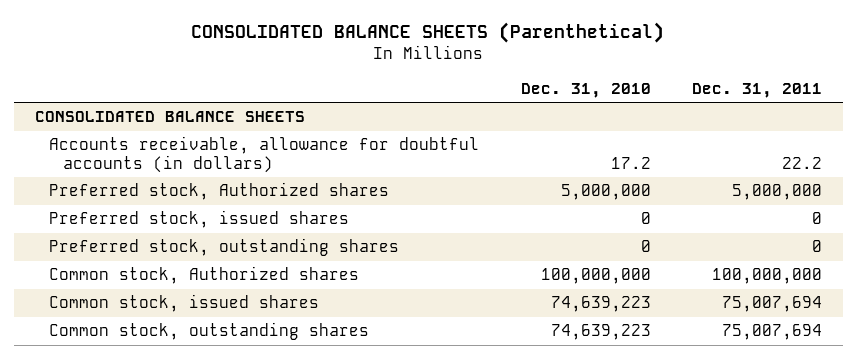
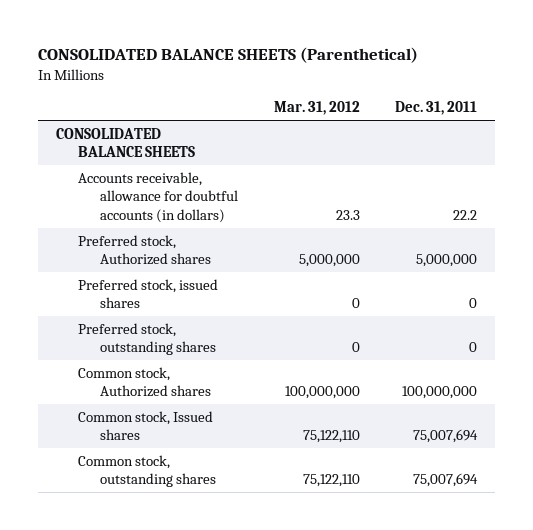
- | Dec. 31, 2010 | Dec. 31, 2011
+ | Mar. 31, 2012 | Dec. 31, 2011
- Common stock, issued shares | 74,639,223 | 75,007,694
+ Common stock, Issued shares | 75,122,110 | 75,007,694

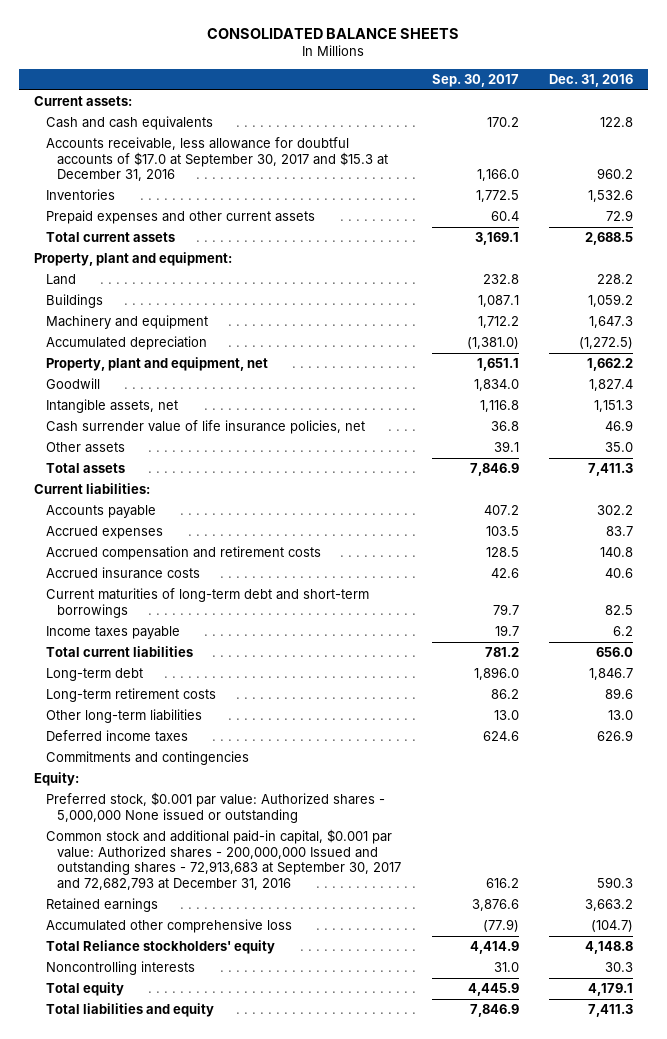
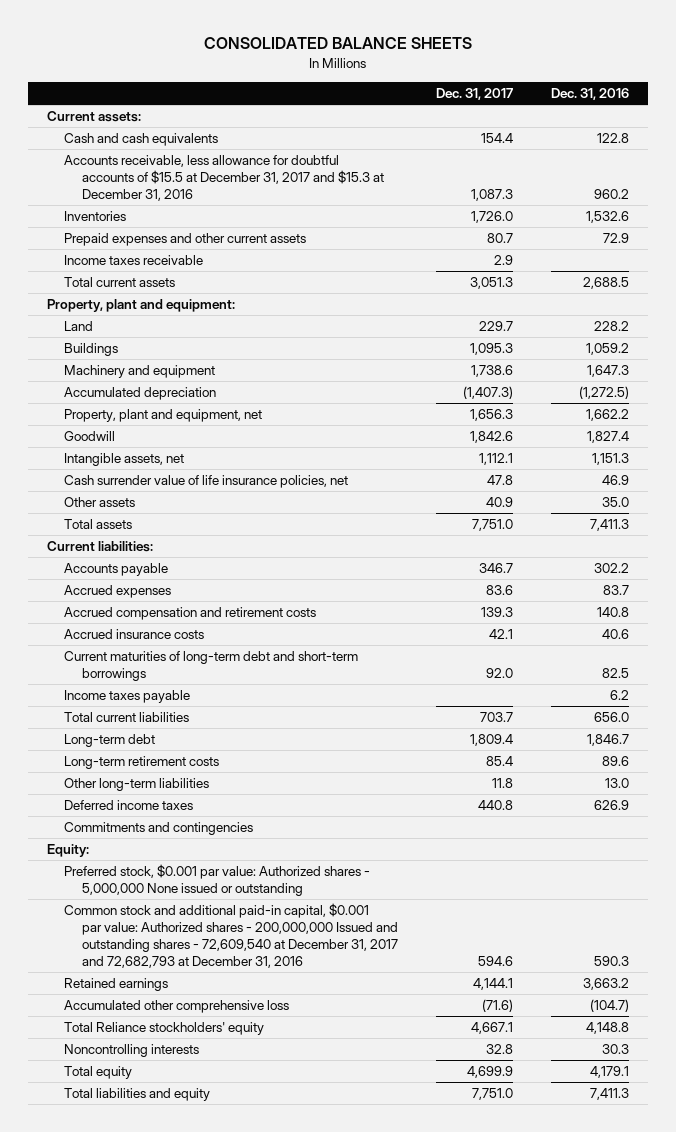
- | Sep. 30, 2017 | Dec. 31, 2016
+ | Dec. 31, 2017 | Dec. 31, 2016
- Accounts receivable, less allowance for doubtful accounts of $17.0 at September 30, 2017 and $15.3 at December 31, 2016 | 1,166.0 | 960.2
+ Accounts receivable, less allowance for doubtful accounts of $15.5 at December 31, 2017 and $15.3 at December 31, 2016 | 1,087.3 | 960.2
+ Income taxes receivable | 2.9 |
- Common stock and additional paid-in capital, $0.001 par value: Authorized shares - 200,000,000 Issued and outstanding shares - 72,913,683 at September 30, 2017 and 72,682,793 at December 31, 2016 | 616.2 | 590.3
+ Common stock and additional paid-in capital, $0.001 par value: Authorized shares - 200,000,000 Issued and outstanding shares - 72,609,540 at December 31, 2017 and 72,682,793 at December 31, 2016 | 594.6 | 590.3

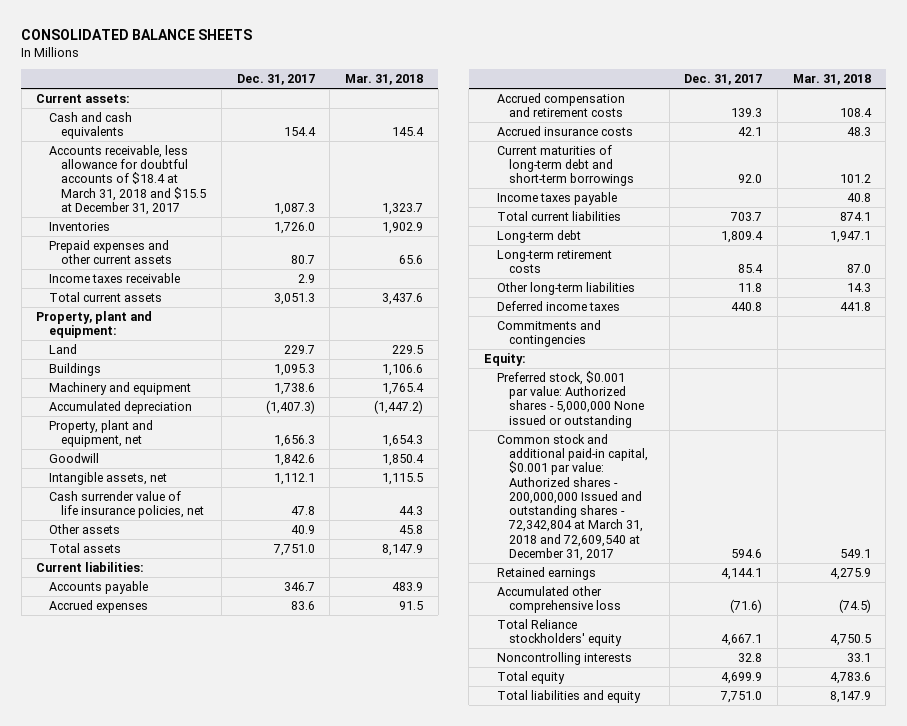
- | Dec. 31, 2017 | Dec. 31, 2016
+ | Dec. 31, 2017 | Mar. 31, 2018
- Accounts receivable, less allowance for doubtful accounts of $15.5 at December 31, 2017 and $15.3 at December 31, 2016 | 1,087.3 | 960.2
+ Accounts receivable, less allowance for doubtful accounts of $18.4 at March 31, 2018 and $15.5 at December 31, 2017 | 1,087.3 | 1,323.7
- Common stock and additional paid-in capital, $0.001 par value: Authorized shares - 200,000,000 Issued and outstanding shares - 72,609,540 at December 31, 2017 and 72,682,793 at December 31, 2016 | 594.6 | 590.3
+ Common stock and additional paid-in capital, $0.001 par value: Authorized shares - 200,000,000 Issued and outstanding shares - 72,342,804 at March 31, 2018 and 72,609,540 at December 31, 2017 | 594.6 | 549.1

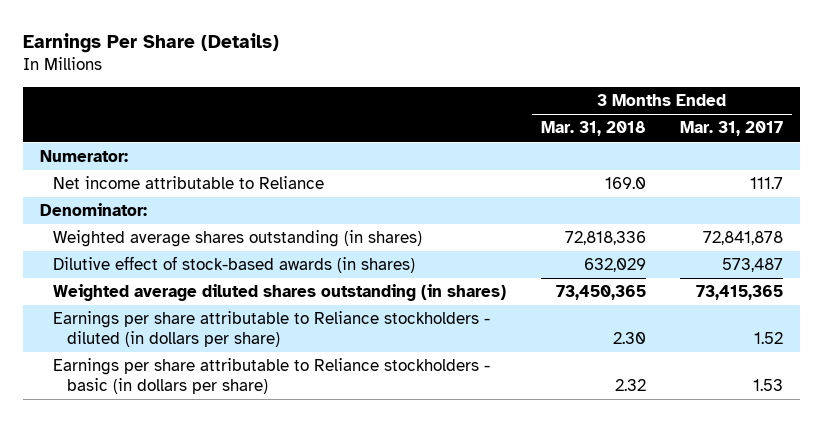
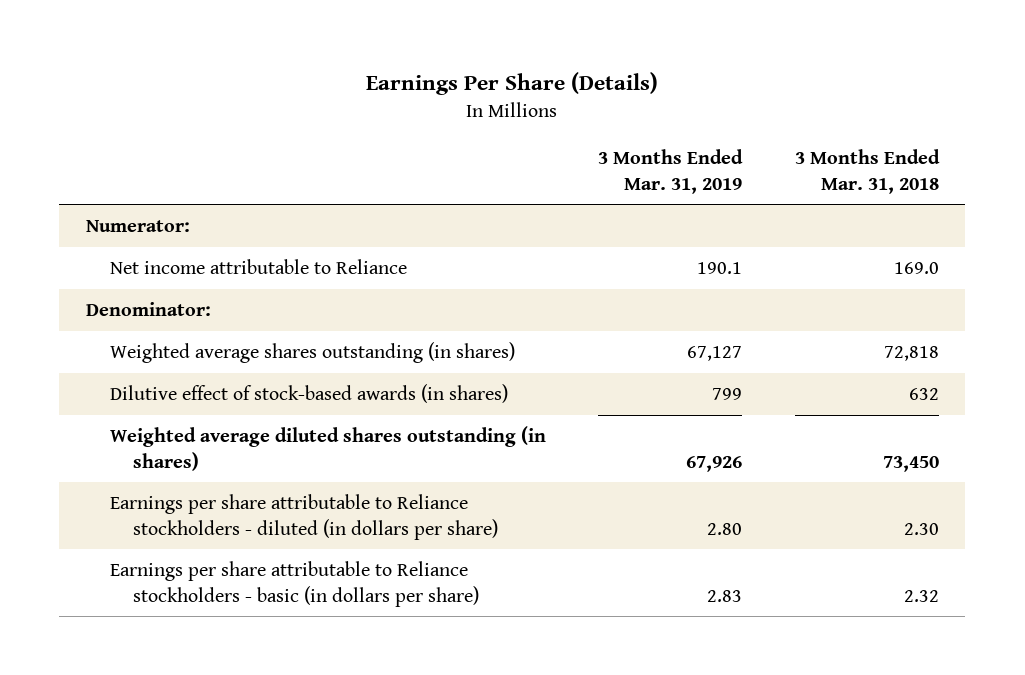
- | 3 Months Ended Mar. 31, 2018 | 3 Months Ended Mar. 31, 2017
+ | 3 Months Ended Mar. 31, 2019 | 3 Months Ended Mar. 31, 2018
- Weighted average shares outstanding (in shares) | 72,818,336 | 72,841,878
- Dilutive effect of stock-based awards (in shares) | 632,029 | 573,487
- Weighted average diluted shares outstanding (in shares) | 73,450,365 | 73,415,365
+ Weighted average shares outstanding (in shares) | 67,127 | 72,818
+ Dilutive effect of stock-based awards (in shares) | 799 | 632
+ Weighted average diluted shares outstanding (in shares) | 67,926 | 73,450

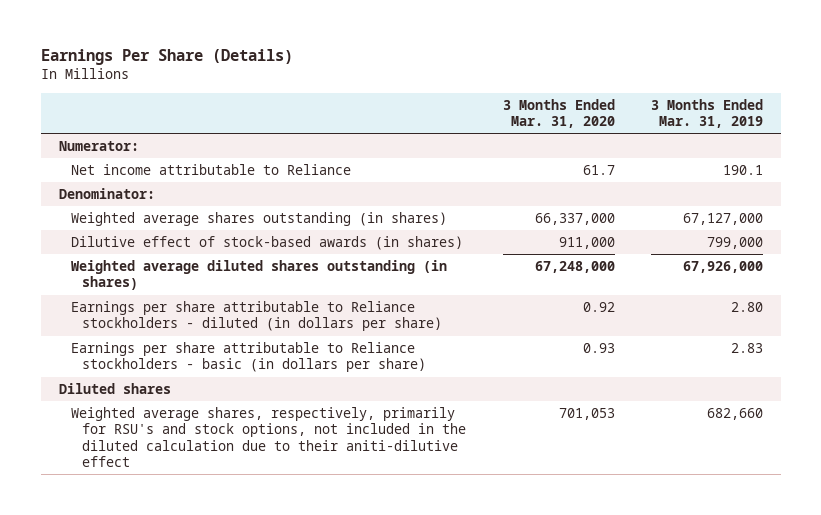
- | 3 Months Ended Mar. 31, 2019 | 3 Months Ended Mar. 31, 2018
+ | 3 Months Ended Mar. 31, 2020 | 3 Months Ended Mar. 31, 2019
- Weighted average shares outstanding (in shares) | 67,127 | 72,818
- Dilutive effect of stock-based awards (in shares) | 799 | 632
- Weighted average diluted shares outstanding (in shares) | 67,926 | 73,450
+ Weighted average shares outstanding (in shares) | 66,337,000 | 67,127,000
+ Dilutive effect of stock-based awards (in shares) | 911,000 | 799,000
+ Weighted average diluted shares outstanding (in shares) | 67,248,000 | 67,926,000
+ Diluted shares
+ Weighted average shares, respectively, primarily for RSU's and stock options, not included in the diluted calculation due to their aniti-dilutive effect | 701,053 | 682,660

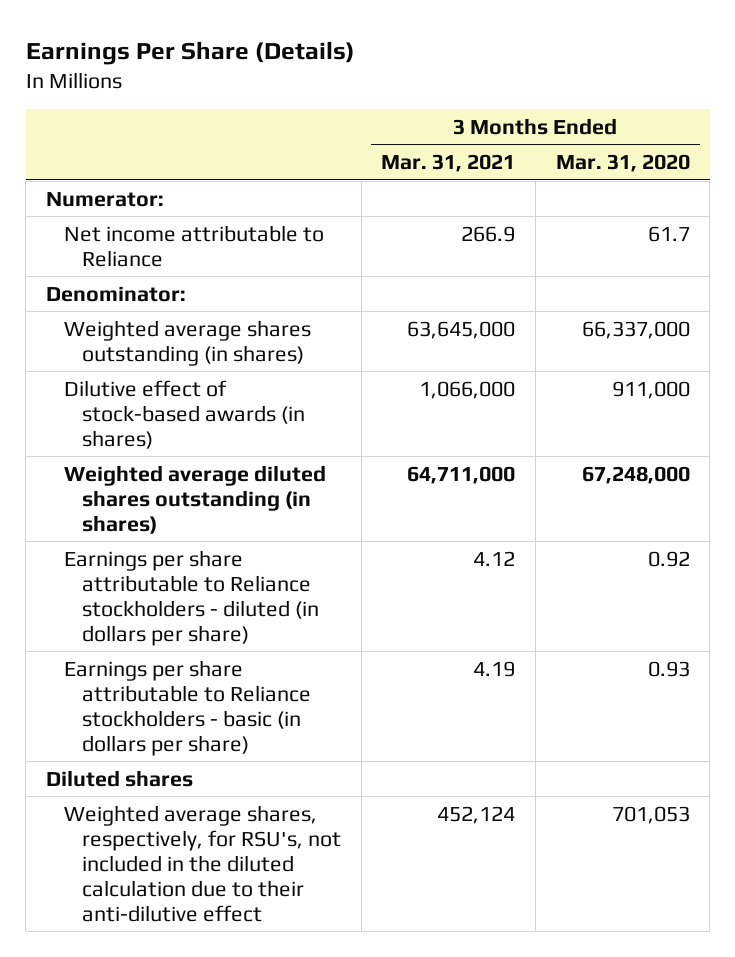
- | 3 Months Ended Mar. 31, 2020 | 3 Months Ended Mar. 31, 2019
+ | 3 Months Ended Mar. 31, 2021 | 3 Months Ended Mar. 31, 2020
- Weighted average shares, respectively, primarily for RSU's and stock options, not included in the diluted calculation due to their aniti-dilutive effect | 701,053 | 682,660
+ Weighted average shares, respectively, for RSU's, not included in the diluted calculation due to their anti-dilutive effect | 452,124 | 701,053

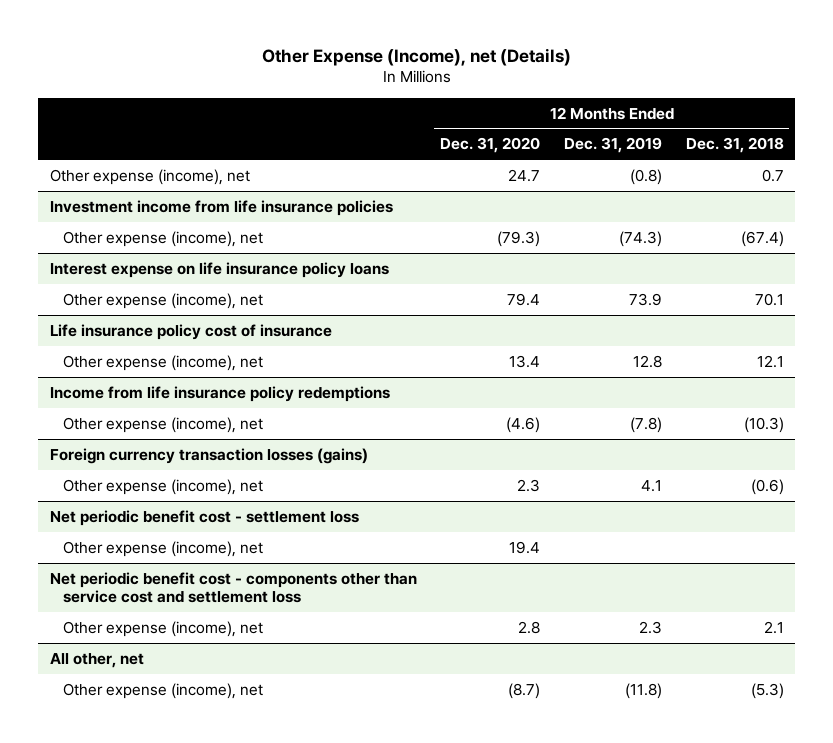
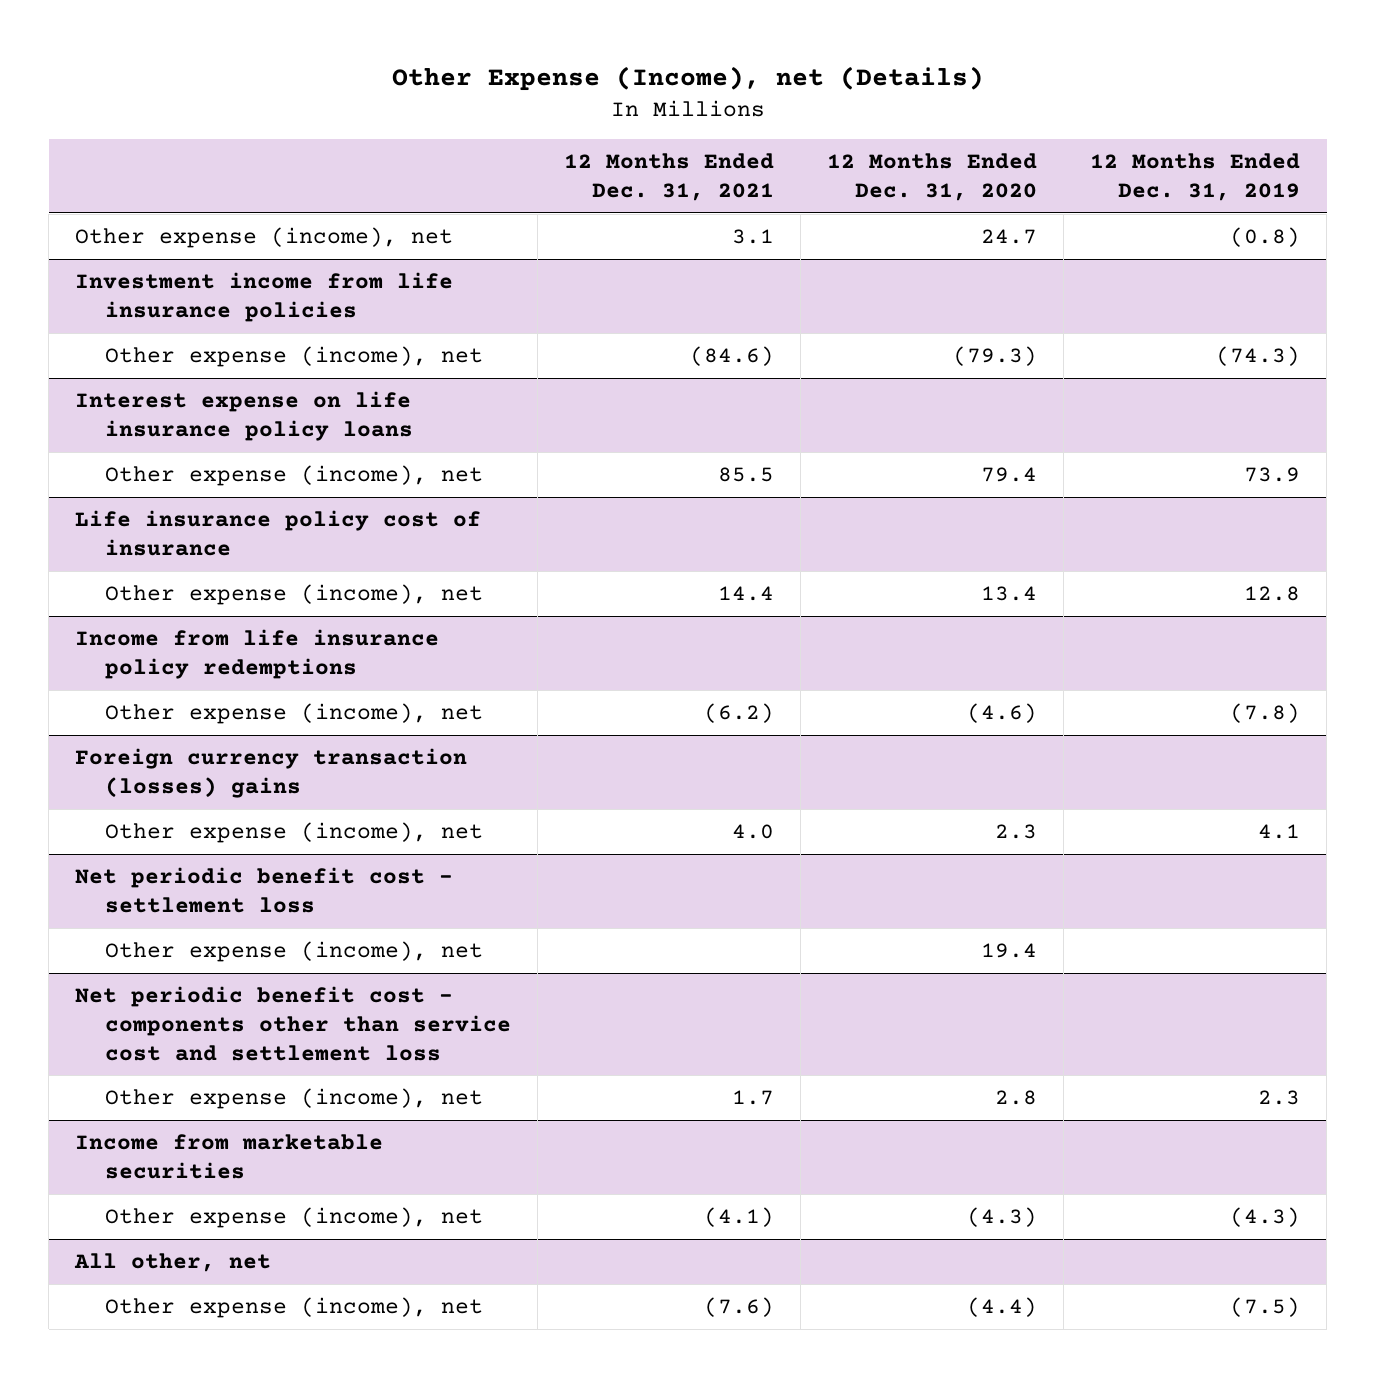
- | 12 Months Ended Dec. 31, 2020 | 12 Months Ended Dec. 31, 2019 | 12 Months Ended Dec. 31, 2018
+ | 12 Months Ended Dec. 31, 2021 | 12 Months Ended Dec. 31, 2020 | 12 Months Ended Dec. 31, 2019
- Foreign currency transaction losses (gains)
+ Foreign currency transaction (losses) gains
+ Income from marketable securities
+ Other expense (income), net | (4.1) | (4.3) | (4.3)
@ All other, net
- Other expense (income), net | (8.7) | (11.8) | (5.3)
+ Other expense (income), net | (7.6) | (4.4) | (7.5)

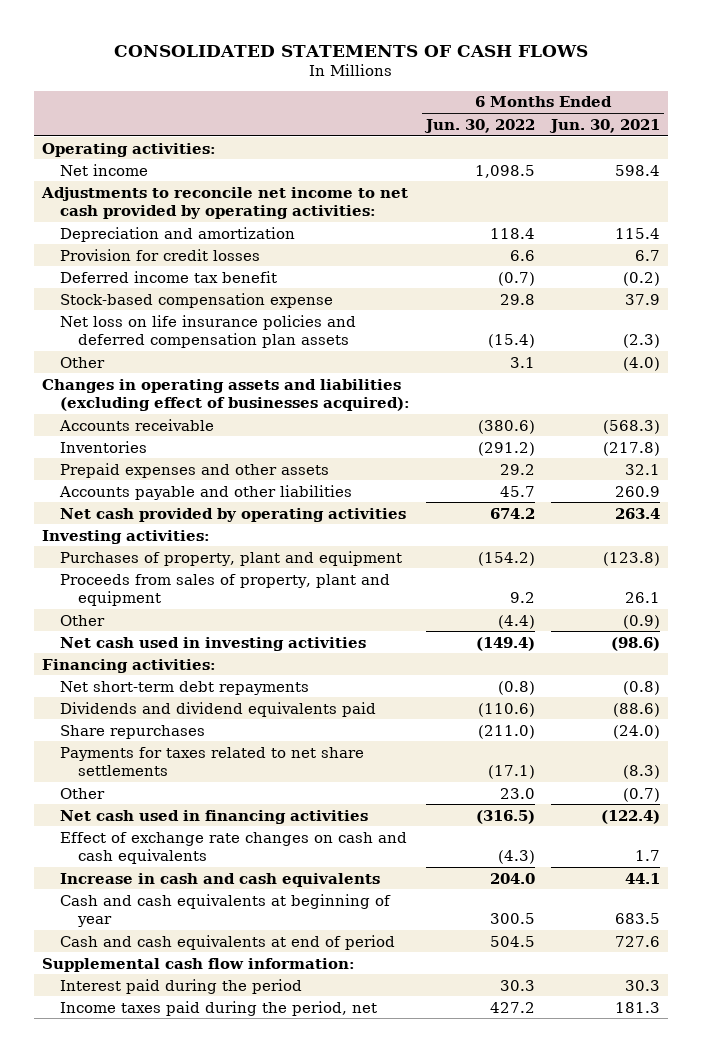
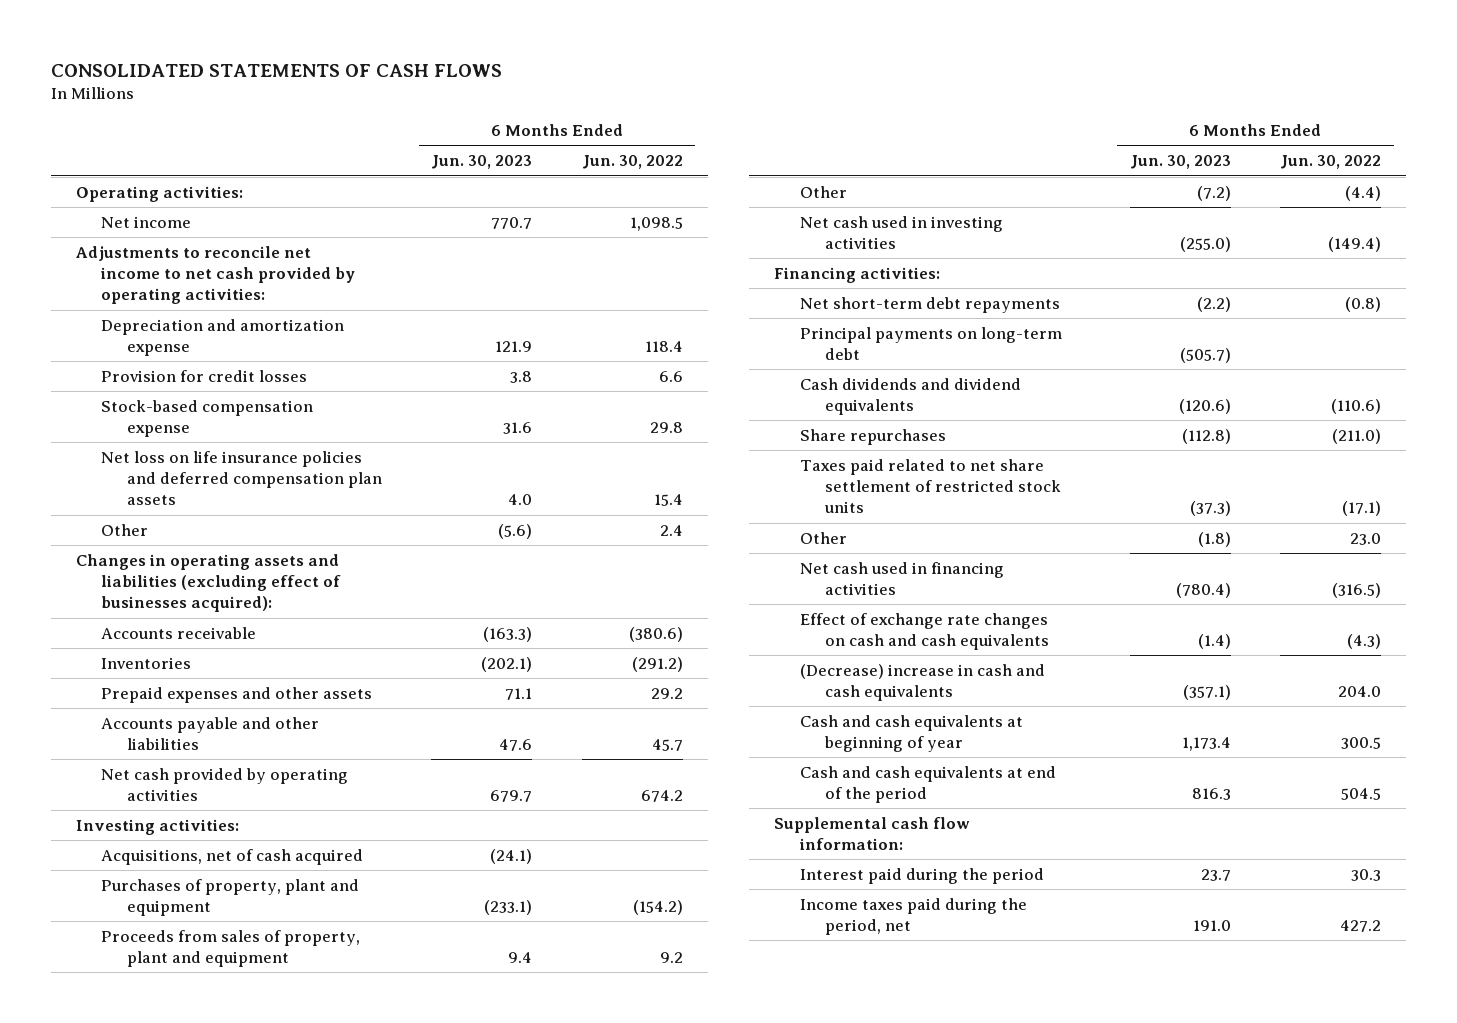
- | 6 Months Ended Jun. 30, 2022 | 6 Months Ended Jun. 30, 2021
+ | 6 Months Ended Jun. 30, 2023 | 6 Months Ended Jun. 30, 2022
- Depreciation and amortization | 118.4 | 115.4
+ Depreciation and amortization expense | 121.9 | 118.4
- Deferred income tax benefit | (0.7) | (0.2)
- Net loss on life insurance policies and deferred compensation plan assets | (15.4) | (2.3)
- Other | 3.1 | (4.0)
+ Net loss on life insurance policies and deferred compensation plan assets | 4.0 | 15.4
+ Other | (5.6) | 2.4
+ Acquisitions, net of cash acquired | (24.1) |
- Dividends and dividend equivalents paid | (110.6) | (88.6)
+ Principal payments on long-term debt | (505.7) |
+ Cash dividends and dividend equivalents | (120.6) | (110.6)
- Payments for taxes related to net share settlements | (17.1) | (8.3)
+ Taxes paid related to net share settlement of restricted stock units | (37.3) | (17.1)
- Increase in cash and cash equivalents | 204.0 | 44.1
+ (Decrease) increase in cash and cash equivalents | (357.1) | 204.0
- Cash and cash equivalents at end of period | 504.5 | 727.6
+ Cash and cash equivalents at end of the period | 816.3 | 504.5

